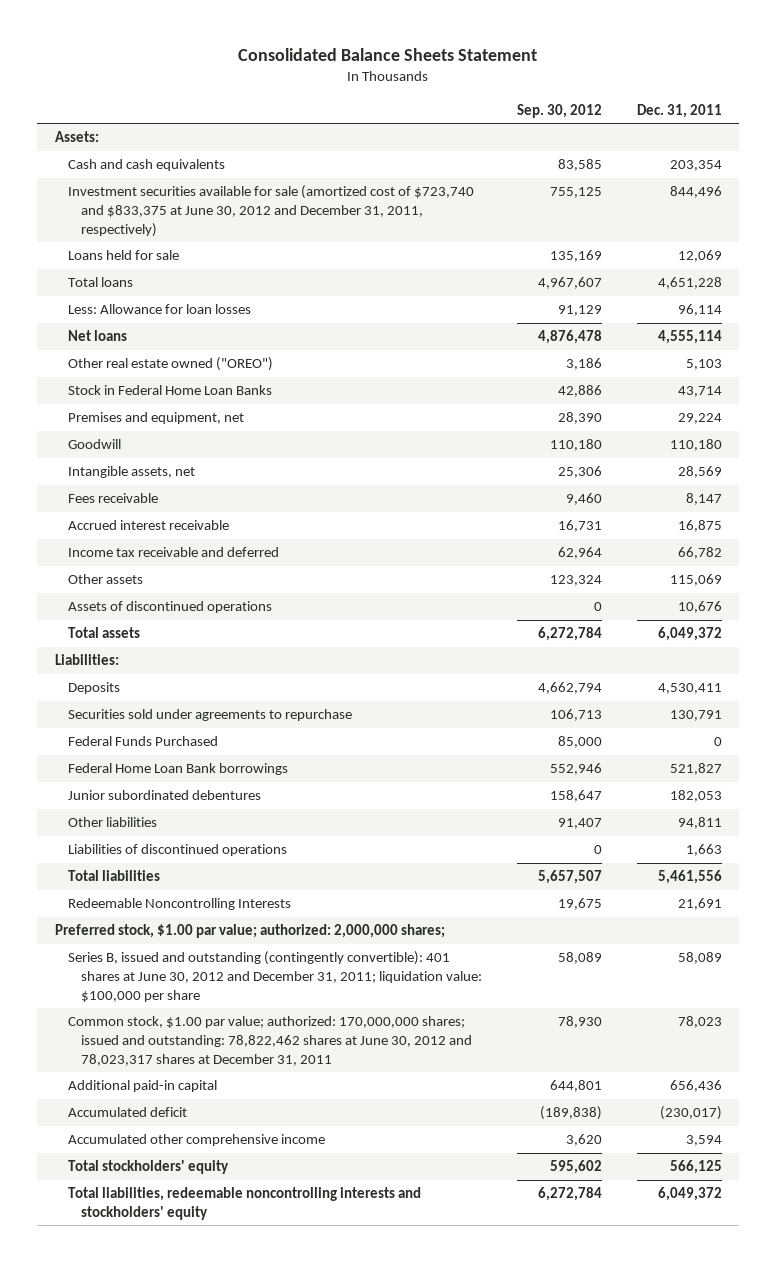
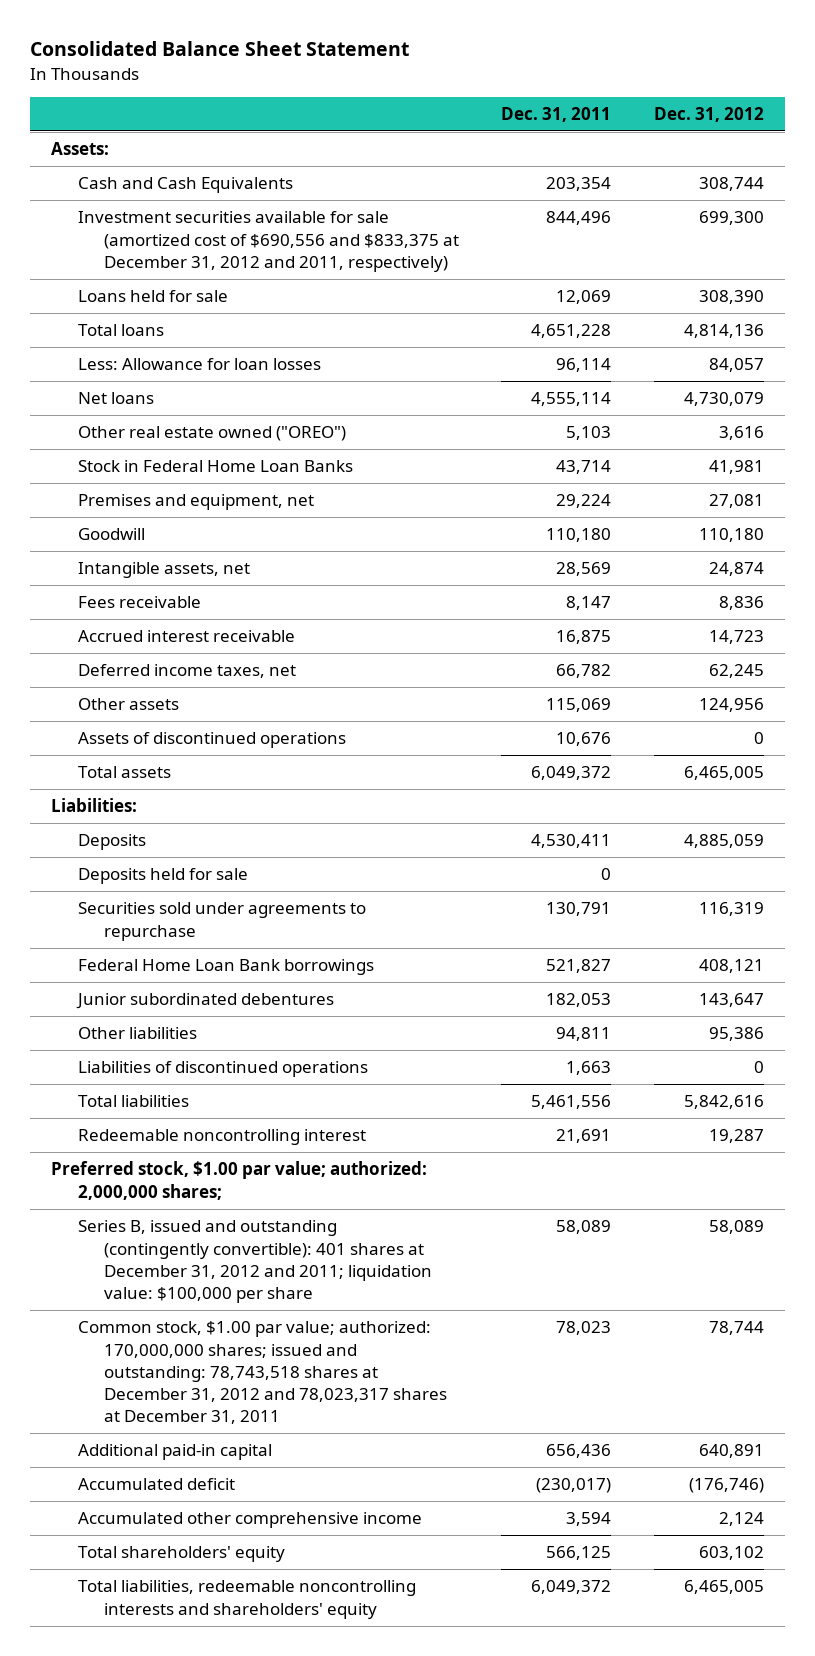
- Consolidated Balance Sheets Statement
+ Consolidated Balance Sheet Statement
- | Sep. 30, 2012 | Dec. 31, 2011
+ | Dec. 31, 2011 | Dec. 31, 2012
- Cash and cash equivalents | 83,585 | 203,354
- Investment securities available for sale (amortized cost of $723,740 and $833,375 at June 30, 2012 and December 31, 2011, respectively) | 755,125 | 844,496
+ Cash and Cash Equivalents | 203,354 | 308,744
+ Investment securities available for sale (amortized cost of $690,556 and $833,375 at December 31, 2012 and 2011, respectively) | 844,496 | 699,300
- Income tax receivable and deferred | 62,964 | 66,782
+ Deferred income taxes, net | 66,782 | 62,245
+ Deposits held for sale | 0 |
- Federal Funds Purchased | 85,000 | 0
- Redeemable Noncontrolling Interests | 19,675 | 21,691
+ Redeemable noncontrolling interest | 21,691 | 19,287
- Series B, issued and outstanding (contingently convertible): 401 shares at June 30, 2012 and December 31, 2011; liquidation value: $100,000 per share | 58,089 | 58,089
- Common stock, $1.00 par value; authorized: 170,000,000 shares; issued and outstanding: 78,822,462 shares at June 30, 2012 and 78,023,317 shares at December 31, 2011 | 78,930 | 78,023
+ Series B, issued and outstanding (contingently convertible): 401 shares at December 31, 2012 and 2011; liquidation value: $100,000 per share | 58,089 | 58,089
+ Common stock, $1.00 par value; authorized: 170,000,000 shares; issued and outstanding: 78,743,518 shares at December 31, 2012 and 78,023,317 shares at December 31, 2011 | 78,023 | 78,744
- Total stockholders' equity | 595,602 | 566,125
- Total liabilities, redeemable noncontrolling interests and stockholders' equity | 6,272,784 | 6,049,372
+ Total shareholders' equity | 566,125 | 603,102
+ Total liabilities, redeemable noncontrolling interests and shareholders' equity | 6,049,372 | 6,465,005

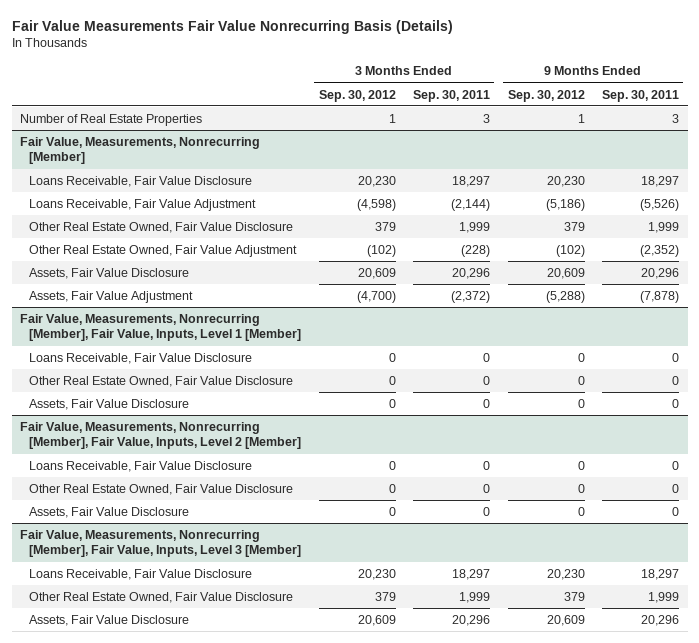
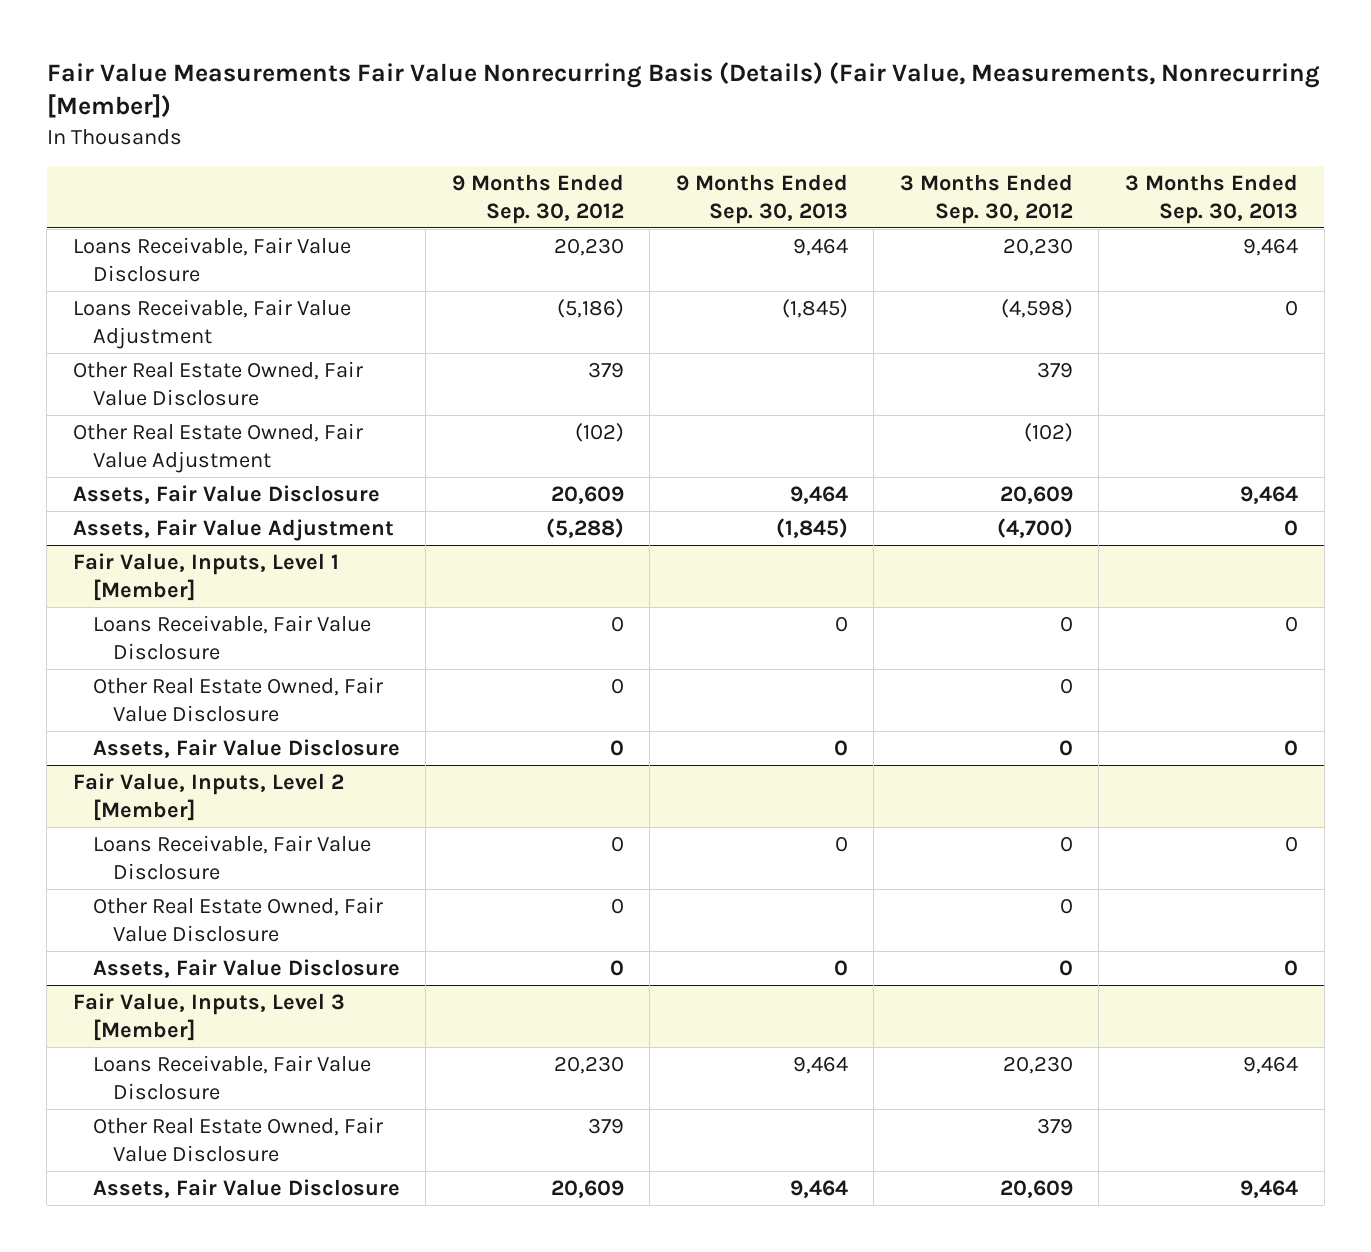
- Fair Value Measurements Fair Value Nonrecurring Basis (Details)
+ Fair Value Measurements Fair Value Nonrecurring Basis (Details) (Fair Value, Measurements, Nonrecurring [Member])
- | 3 Months Ended Sep. 30, 2012 | 3 Months Ended Sep. 30, 2011 | 9 Months Ended Sep. 30, 2012 | 9 Months Ended Sep. 30, 2011
+ | 9 Months Ended Sep. 30, 2012 | 9 Months Ended Sep. 30, 2013 | 3 Months Ended Sep. 30, 2012 | 3 Months Ended Sep. 30, 2013
- Number of Real Estate Properties | 1 | 3 | 1 | 3
- Fair Value, Measurements, Nonrecurring [Member]
- Fair Value, Measurements, Nonrecurring [Member], Fair Value, Inputs, Level 1 [Member]
+ Fair Value, Inputs, Level 1 [Member]
- Fair Value, Measurements, Nonrecurring [Member], Fair Value, Inputs, Level 2 [Member]
+ Fair Value, Inputs, Level 2 [Member]
- Fair Value, Measurements, Nonrecurring [Member], Fair Value, Inputs, Level 3 [Member]
+ Fair Value, Inputs, Level 3 [Member]

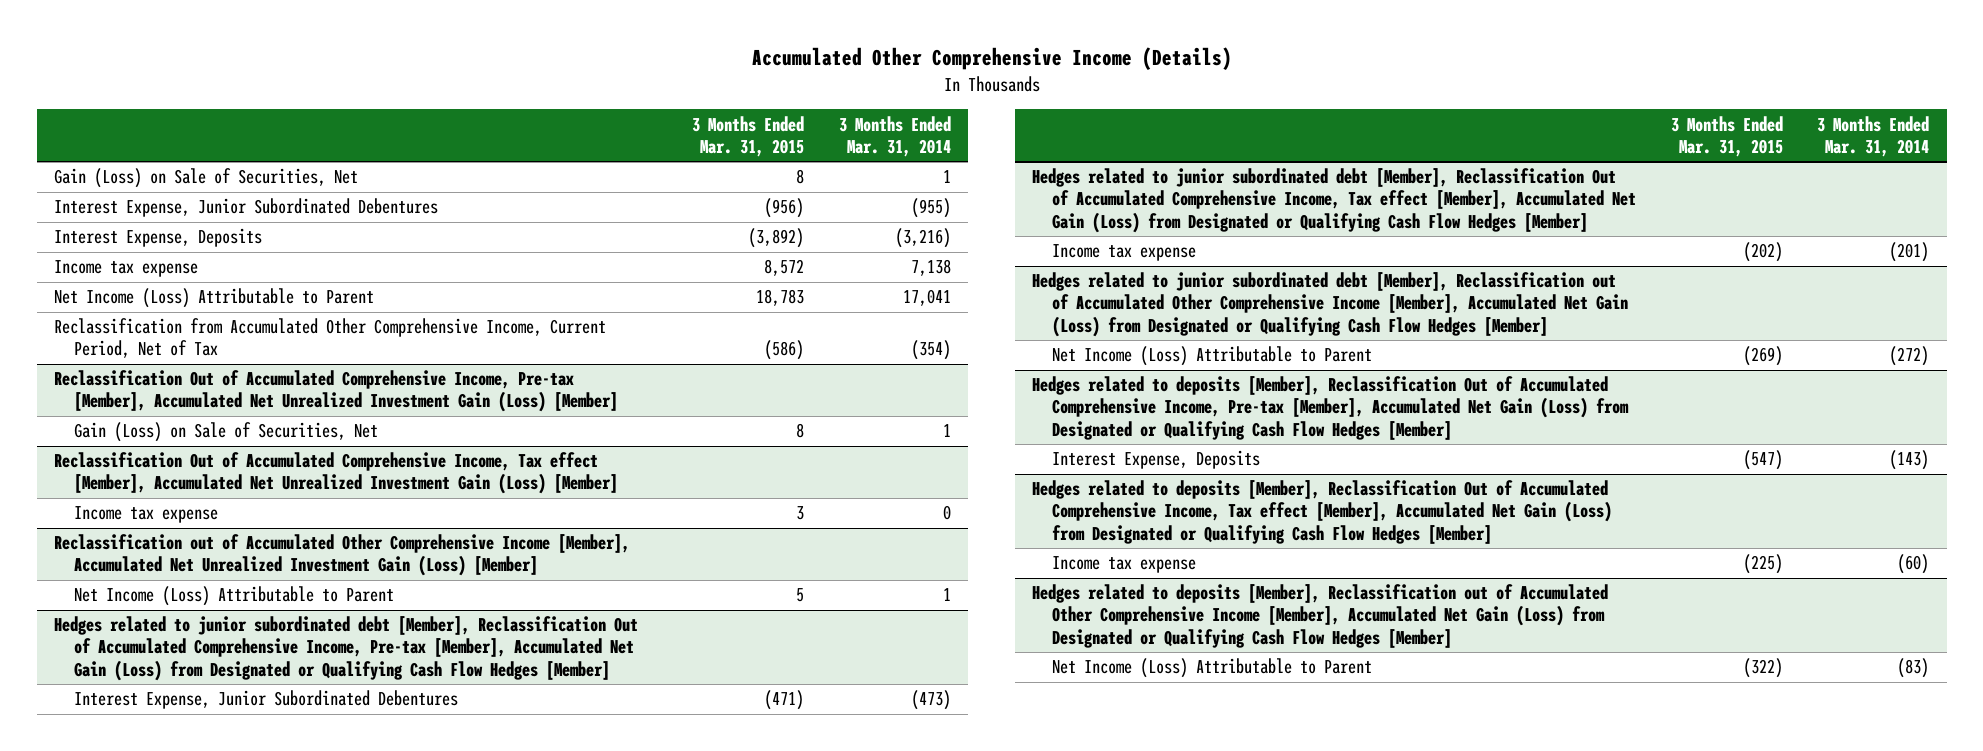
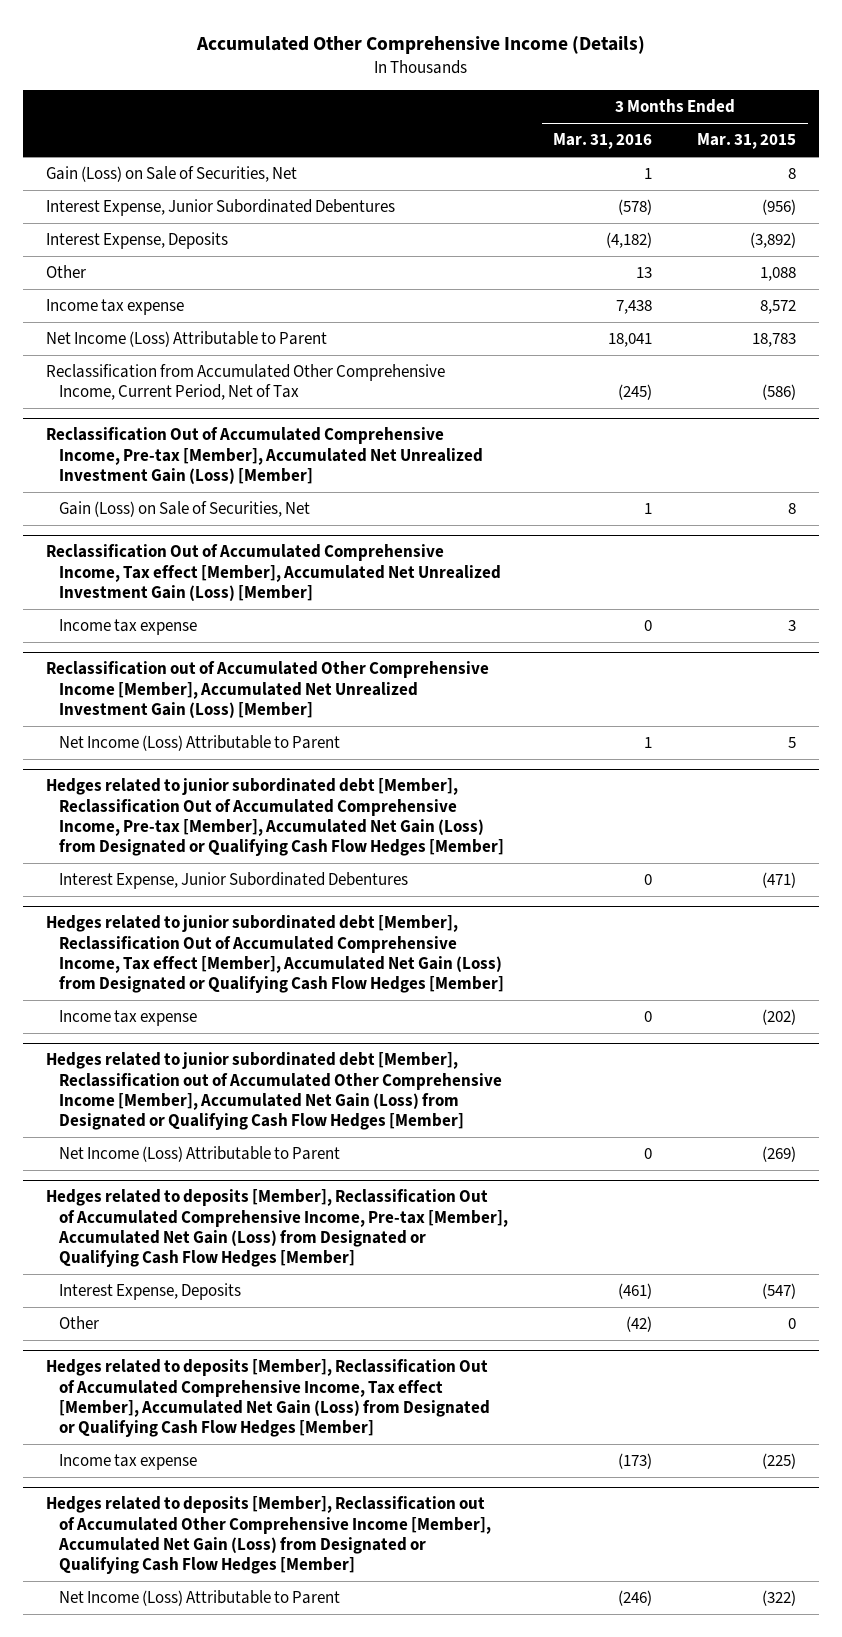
- | 3 Months Ended Mar. 31, 2015 | 3 Months Ended Mar. 31, 2014
+ | 3 Months Ended Mar. 31, 2016 | 3 Months Ended Mar. 31, 2015
+ Other | 13 | 1,088
@ Hedges related to deposits [Member], Reclassification Out of Accumulated Comprehensive Income, Pre-tax [Member], Accumulated Net Gain (Loss) from Designated or Qualifying Cash Flow Hedges [Member]
+ Other | (42) | 0

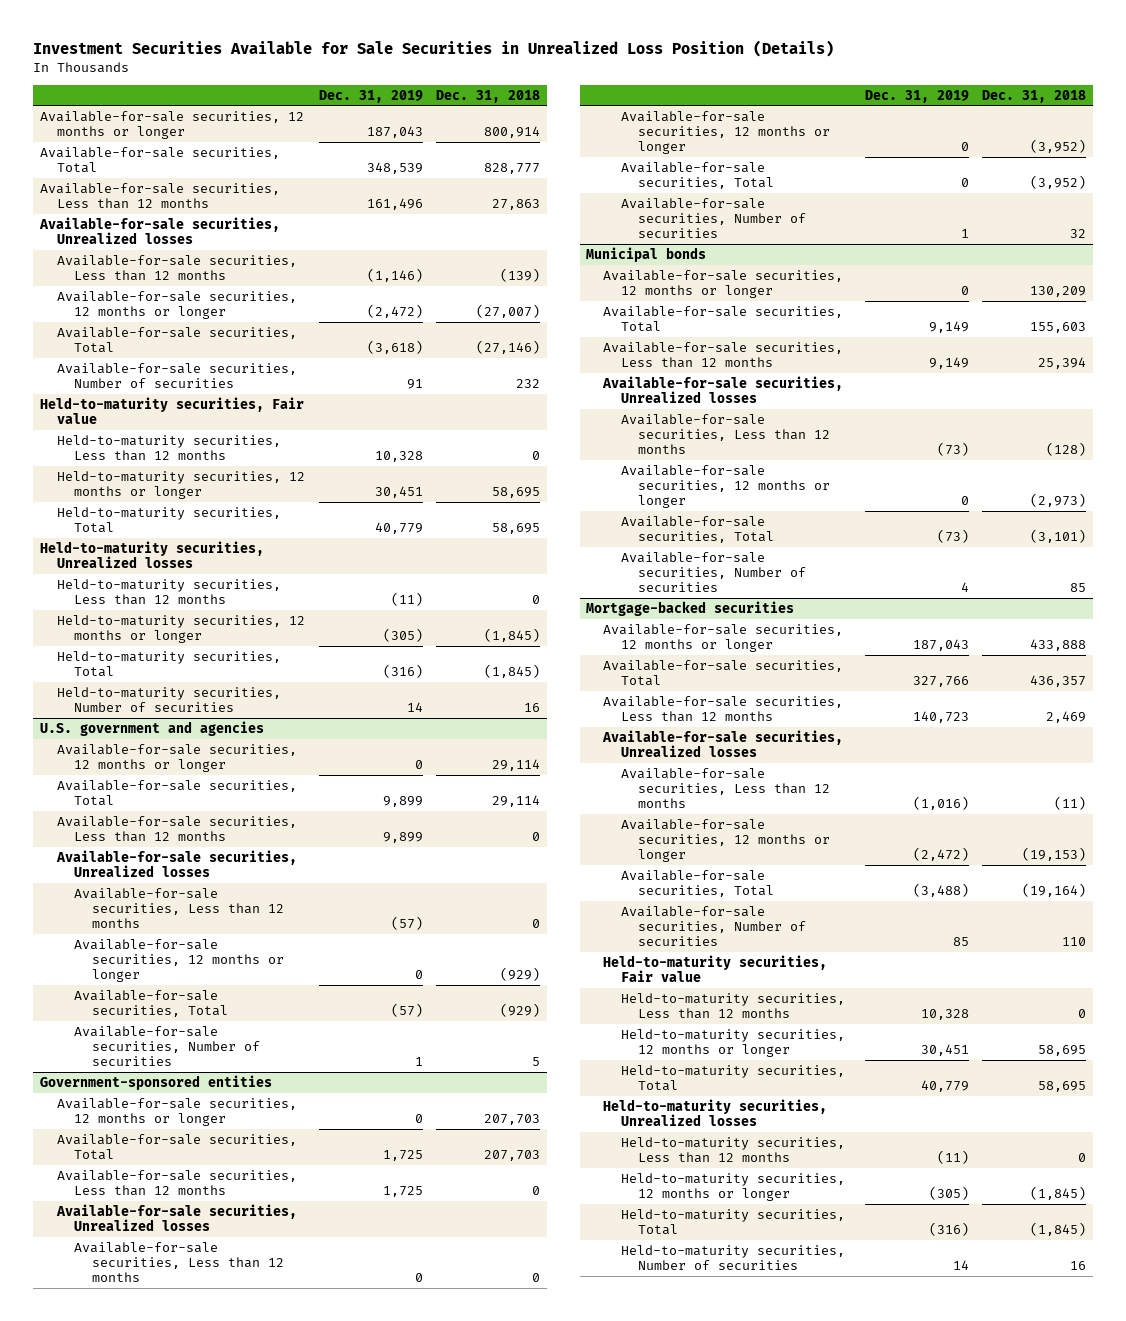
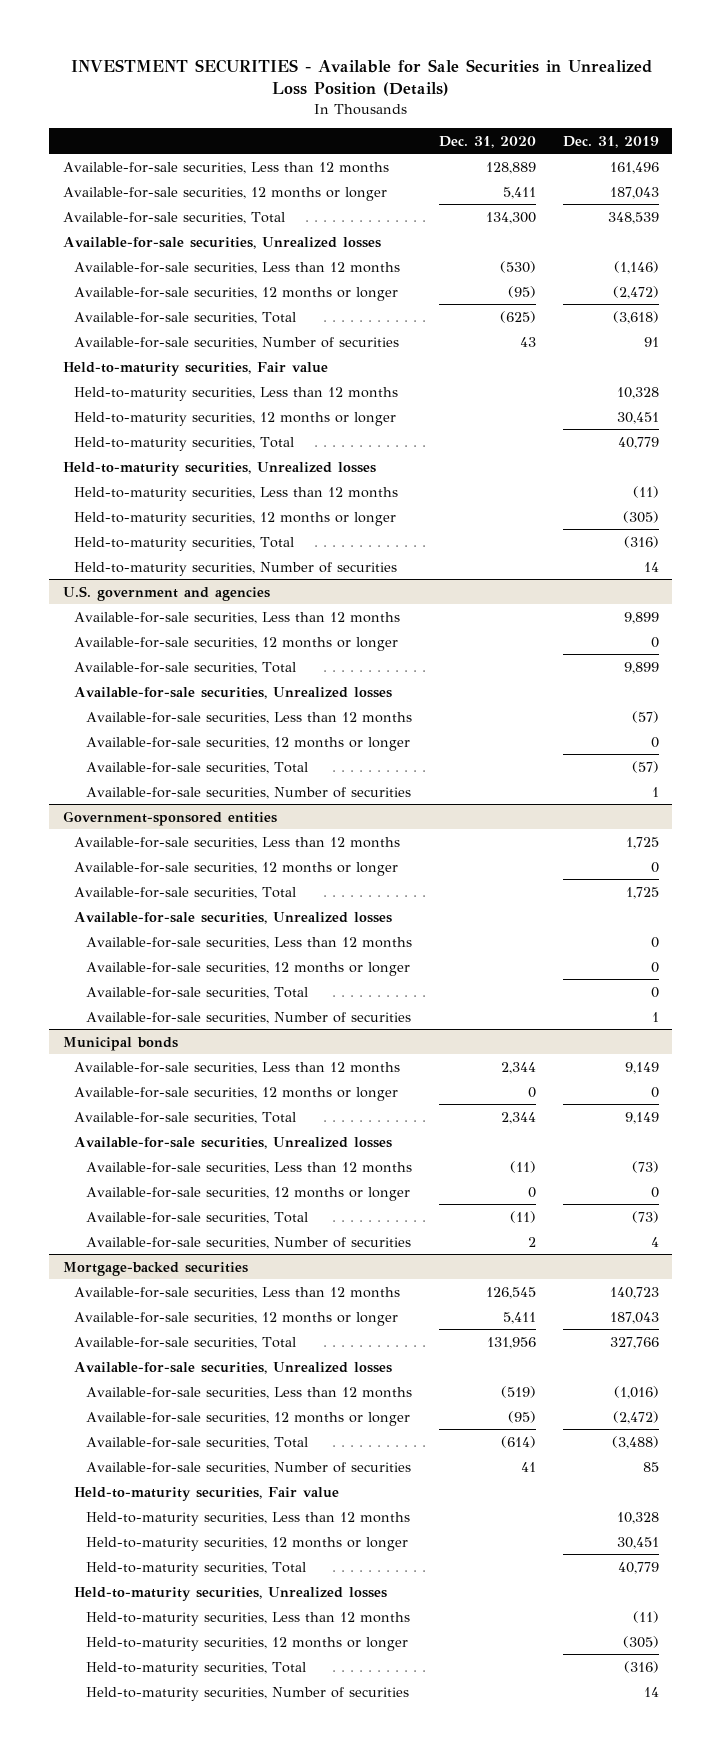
- Investment Securities Available for Sale Securities in Unrealized Loss Position (Details)
+ INVESTMENT SECURITIES - Available for Sale Securities in Unrealized Loss Position (Details)
- | Dec. 31, 2019 | Dec. 31, 2018
+ | Dec. 31, 2020 | Dec. 31, 2019
moved up: Available-for-sale securities, Less than 12 months | 128,889 | 161,496
@ U.S. government and agencies
moved up: Available-for-sale securities, Less than 12 months | | 9,899
@ Government-sponsored entities
moved up: Available-for-sale securities, Less than 12 months | | 1,725
@ Municipal bonds
moved up: Available-for-sale securities, Less than 12 months | 2,344 | 9,149
@ Mortgage-backed securities
moved up: Available-for-sale securities, Less than 12 months | 126,545 | 140,723

